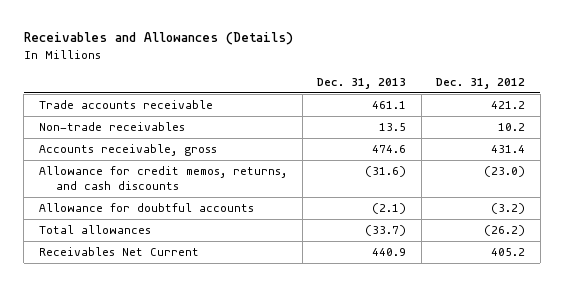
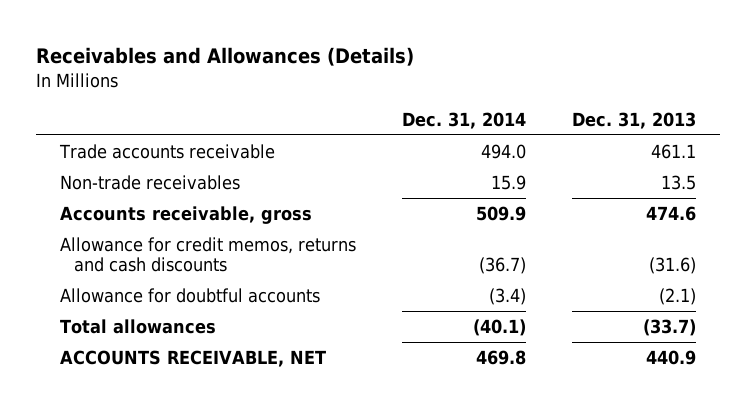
- | Dec. 31, 2013 | Dec. 31, 2012
+ | Dec. 31, 2014 | Dec. 31, 2013
- Allowance for credit memos, returns, and cash discounts | (31.6) | (23.0)
+ Allowance for credit memos, returns and cash discounts | (36.7) | (31.6)
- Receivables Net Current | 440.9 | 405.2
+ ACCOUNTS RECEIVABLE, NET | 469.8 | 440.9

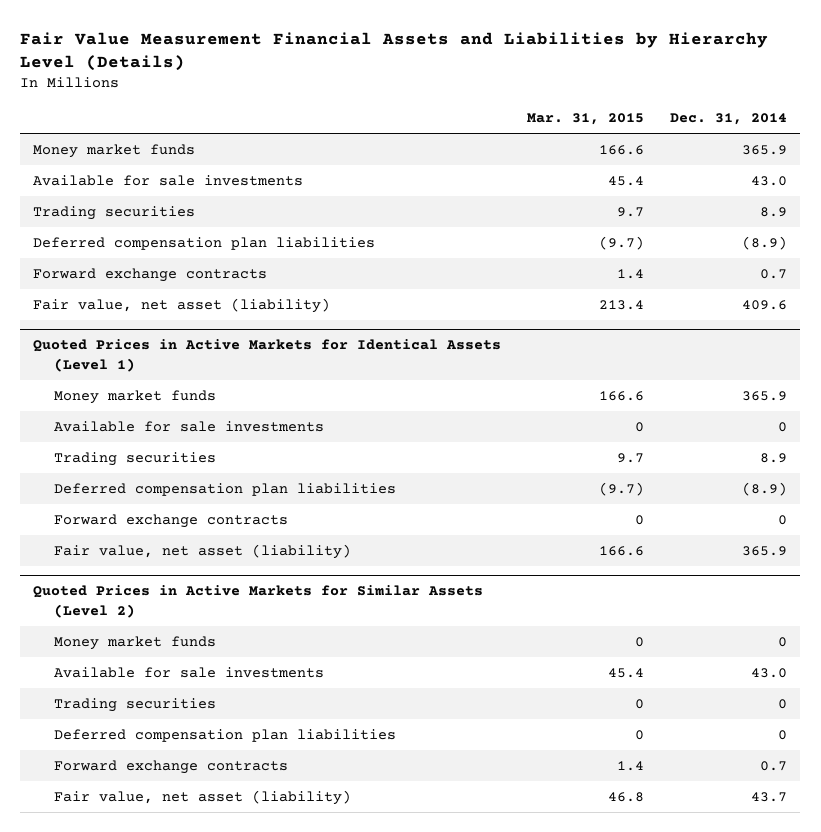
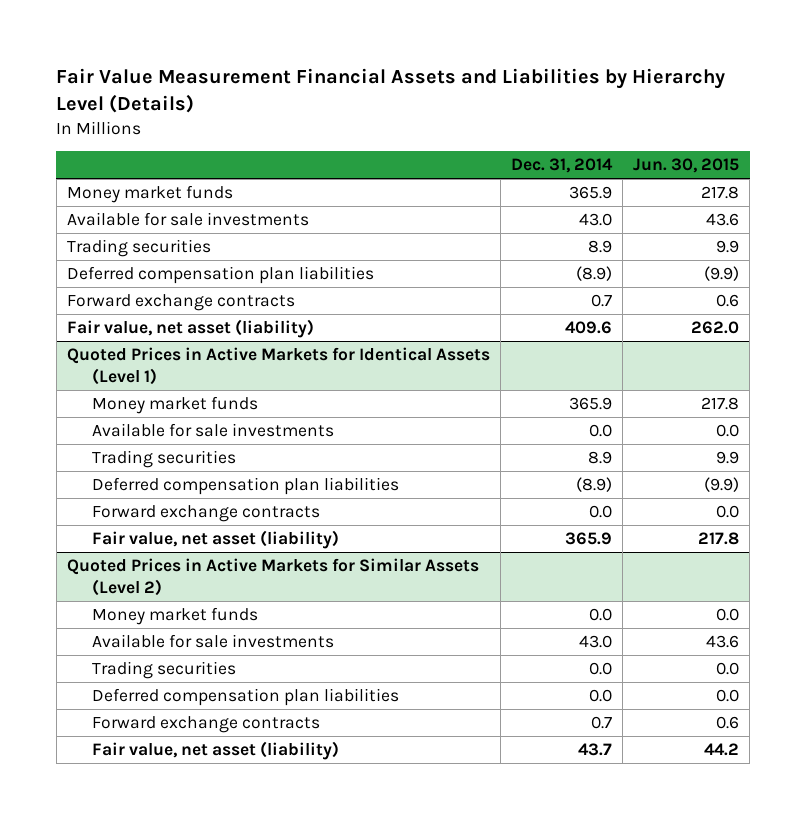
- | Mar. 31, 2015 | Dec. 31, 2014
+ | Dec. 31, 2014 | Jun. 30, 2015
@ Quoted Prices in Active Markets for Identical Assets (Level 1)
- Available for sale investments | 0 | 0
+ Available for sale investments | 0.0 | 0.0
- Forward exchange contracts | 0 | 0
+ Forward exchange contracts | 0.0 | 0.0
@ Quoted Prices in Active Markets for Similar Assets (Level 2)
- Money market funds | 0 | 0
+ Money market funds | 0.0 | 0.0
- Trading securities | 0 | 0
- Deferred compensation plan liabilities | 0 | 0
+ Trading securities | 0.0 | 0.0
+ Deferred compensation plan liabilities | 0.0 | 0.0

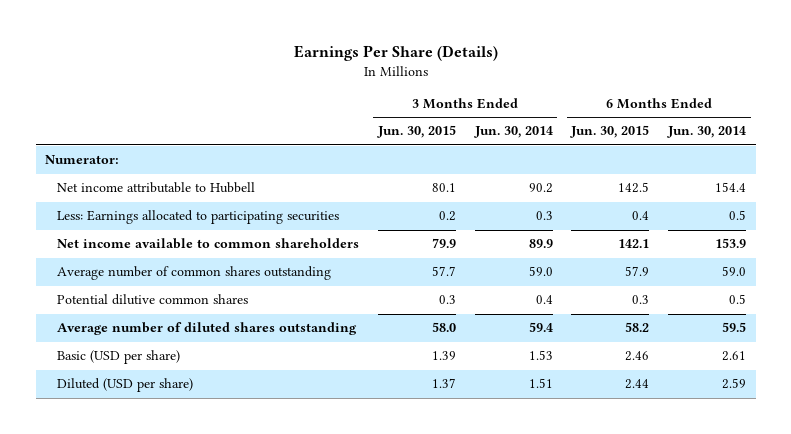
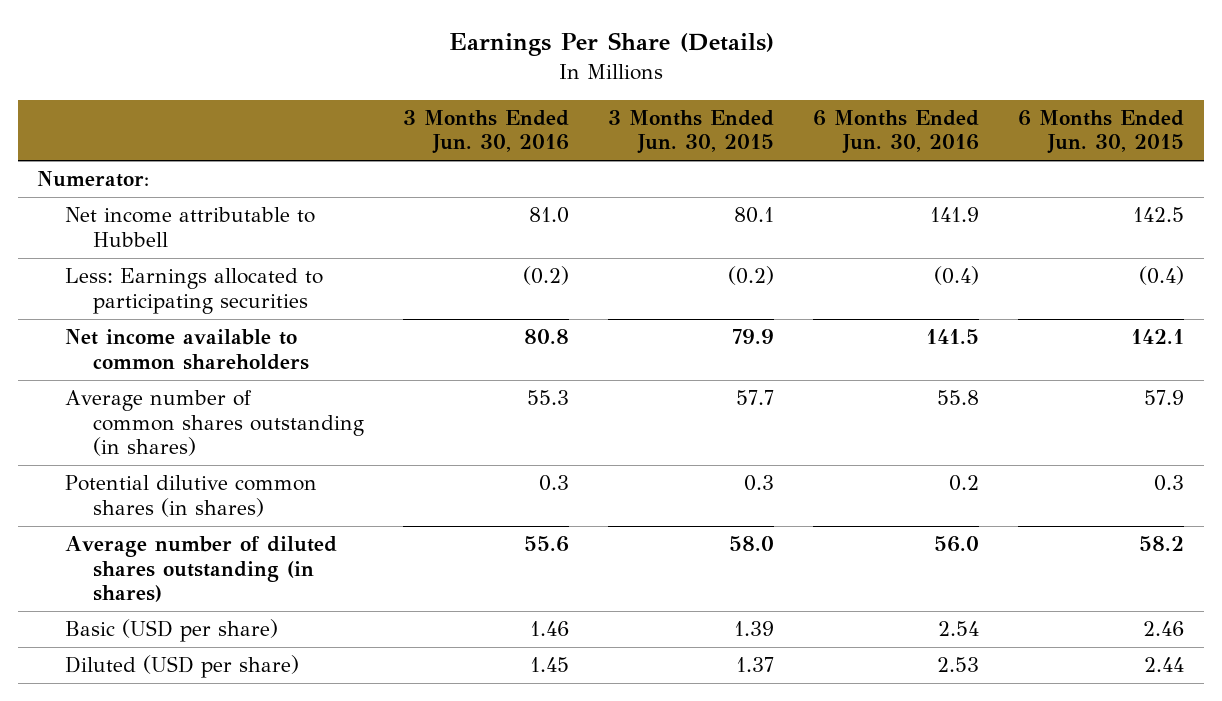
- | 3 Months Ended Jun. 30, 2015 | 3 Months Ended Jun. 30, 2014 | 6 Months Ended Jun. 30, 2015 | 6 Months Ended Jun. 30, 2014
+ | 3 Months Ended Jun. 30, 2016 | 3 Months Ended Jun. 30, 2015 | 6 Months Ended Jun. 30, 2016 | 6 Months Ended Jun. 30, 2015
- Less: Earnings allocated to participating securities | 0.2 | 0.3 | 0.4 | 0.5
+ Less: Earnings allocated to participating securities | (0.2) | (0.2) | (0.4) | (0.4)
- Average number of common shares outstanding | 57.7 | 59.0 | 57.9 | 59.0
- Potential dilutive common shares | 0.3 | 0.4 | 0.3 | 0.5
- Average number of diluted shares outstanding | 58.0 | 59.4 | 58.2 | 59.5
+ Average number of common shares outstanding (in shares) | 55.3 | 57.7 | 55.8 | 57.9
+ Potential dilutive common shares (in shares) | 0.3 | 0.3 | 0.2 | 0.3
+ Average number of diluted shares outstanding (in shares) | 55.6 | 58.0 | 56.0 | 58.2

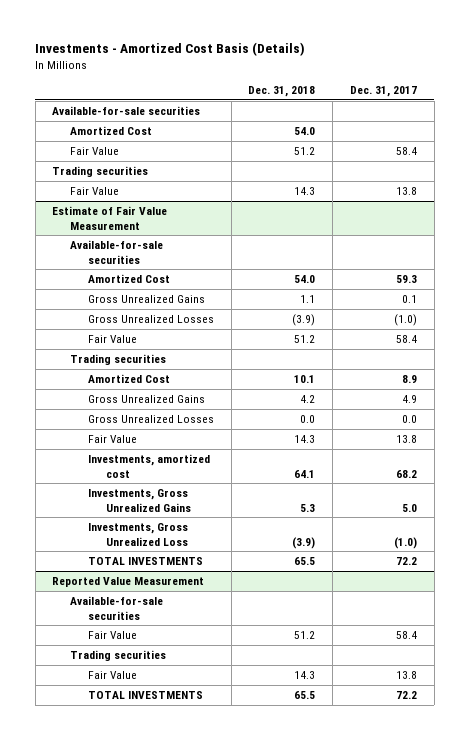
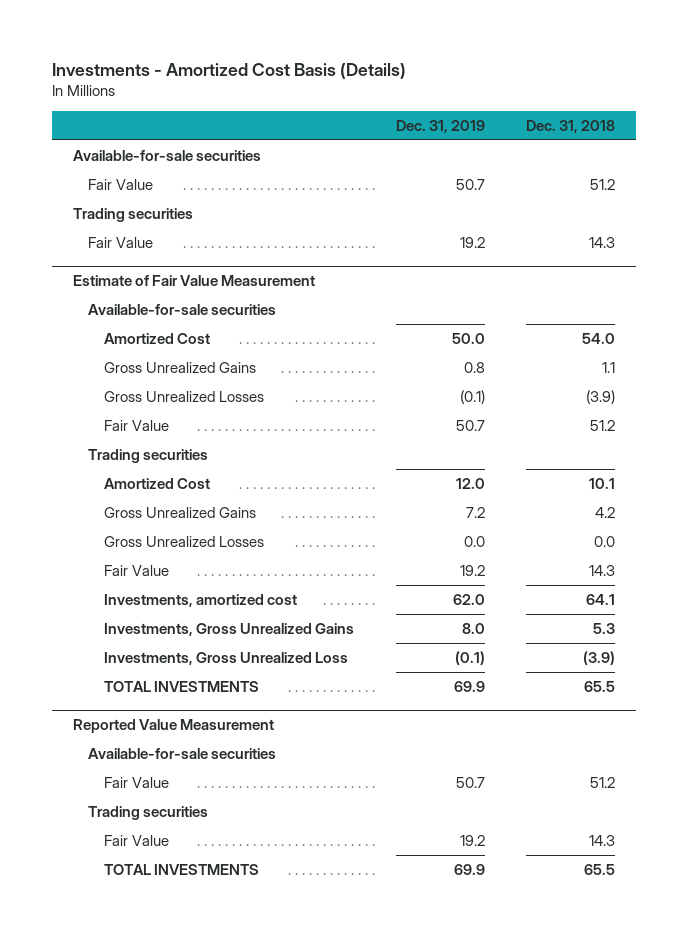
- | Dec. 31, 2018 | Dec. 31, 2017
+ | Dec. 31, 2019 | Dec. 31, 2018
- Amortized Cost | 54.0 |

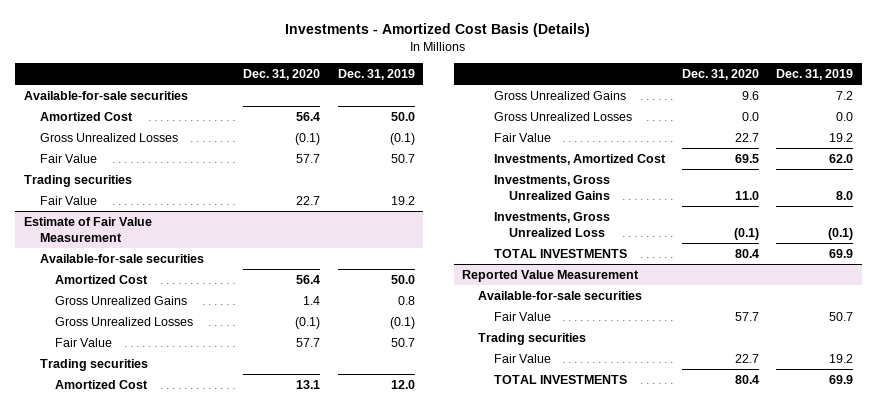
- | Dec. 31, 2019 | Dec. 31, 2018
+ | Dec. 31, 2020 | Dec. 31, 2019
+ Amortized Cost | 56.4 | 50.0
+ Gross Unrealized Losses | (0.1) | (0.1)
@ Estimate of Fair Value Measurement
- Investments, amortized cost | 62.0 | 64.1
+ Investments, Amortized Cost | 69.5 | 62.0

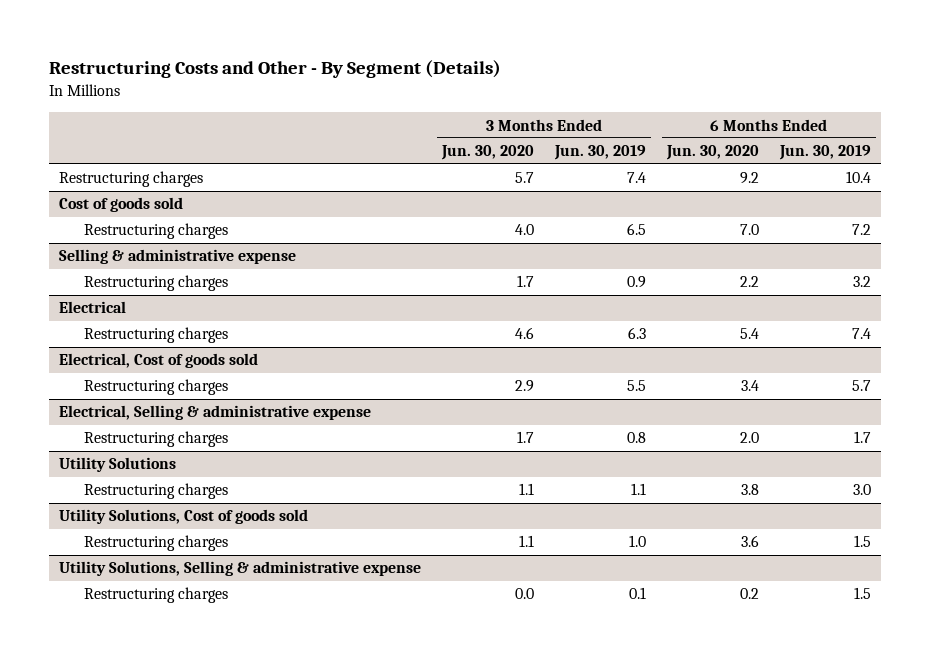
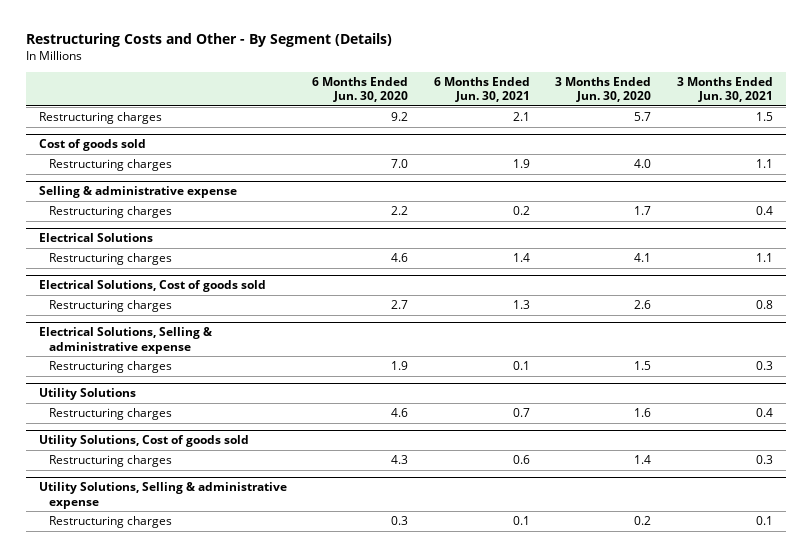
- | 3 Months Ended Jun. 30, 2020 | 3 Months Ended Jun. 30, 2019 | 6 Months Ended Jun. 30, 2020 | 6 Months Ended Jun. 30, 2019
+ | 6 Months Ended Jun. 30, 2020 | 6 Months Ended Jun. 30, 2021 | 3 Months Ended Jun. 30, 2020 | 3 Months Ended Jun. 30, 2021
- Electrical
- Restructuring charges | 4.6 | 6.3 | 5.4 | 7.4
- Electrical, Cost of goods sold
- Restructuring charges | 2.9 | 5.5 | 3.4 | 5.7
- Electrical, Selling & administrative expense
- Restructuring charges | 1.7 | 0.8 | 2.0 | 1.7
+ Electrical Solutions
+ Restructuring charges | 4.6 | 1.4 | 4.1 | 1.1
+ Electrical Solutions, Cost of goods sold
+ Restructuring charges | 2.7 | 1.3 | 2.6 | 0.8
+ Electrical Solutions, Selling & administrative expense
+ Restructuring charges | 1.9 | 0.1 | 1.5 | 0.3
@ Utility Solutions
- Restructuring charges | 1.1 | 1.1 | 3.8 | 3.0
+ Restructuring charges | 4.6 | 0.7 | 1.6 | 0.4
@ Utility Solutions, Cost of goods sold
- Restructuring charges | 1.1 | 1.0 | 3.6 | 1.5
+ Restructuring charges | 4.3 | 0.6 | 1.4 | 0.3
@ Utility Solutions, Selling & administrative expense
- Restructuring charges | 0.0 | 0.1 | 0.2 | 1.5
+ Restructuring charges | 0.3 | 0.1 | 0.2 | 0.1

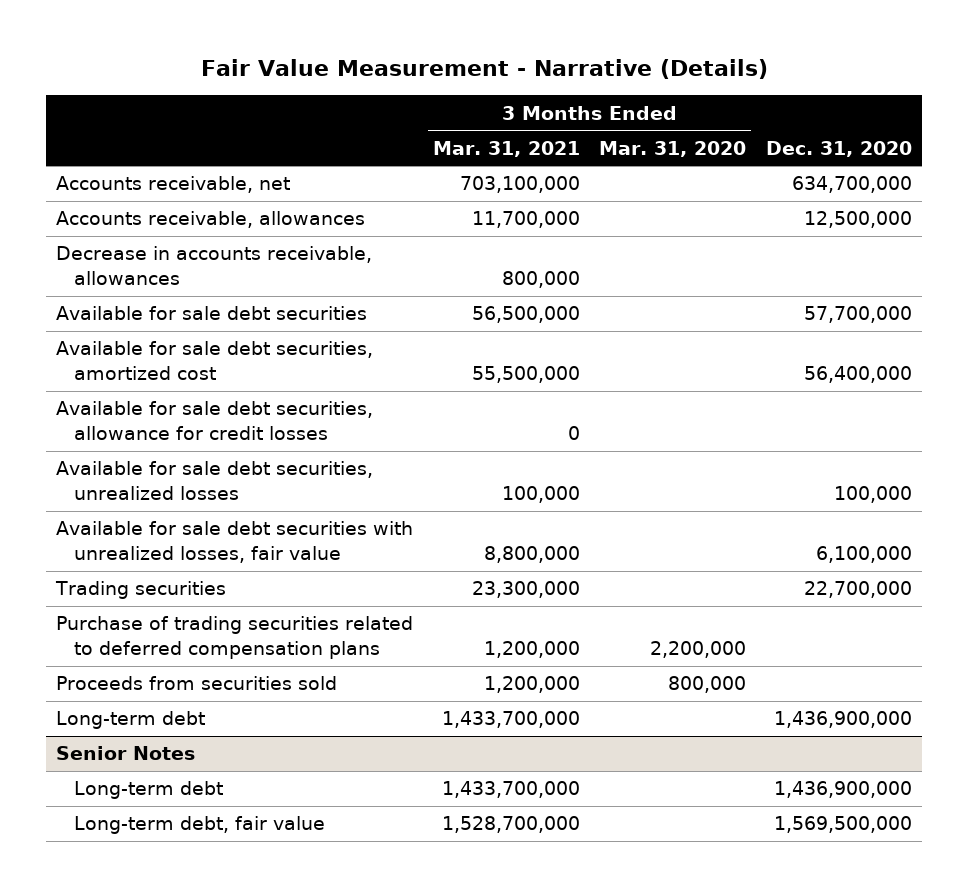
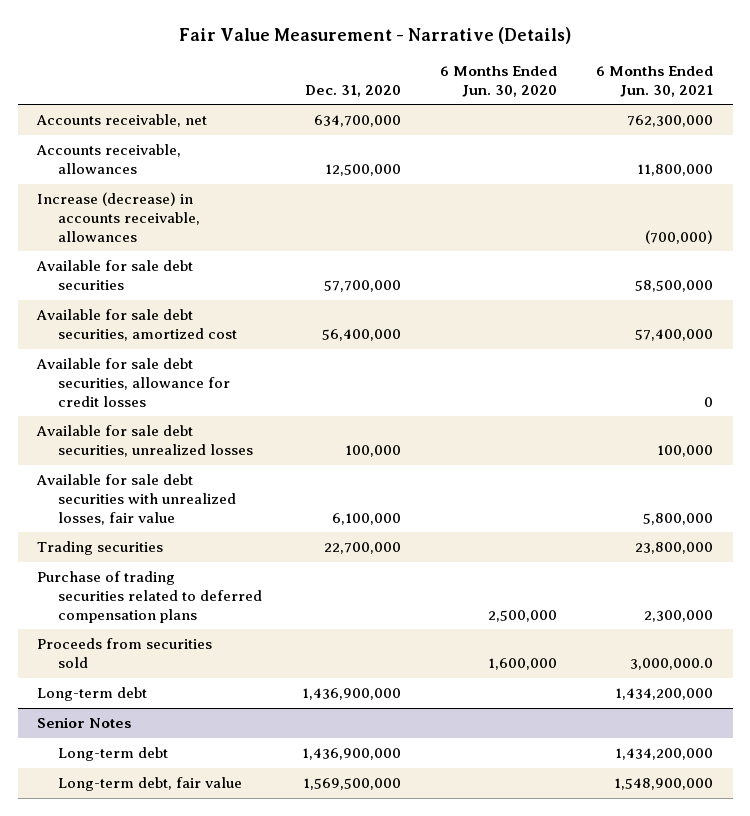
- | 3 Months Ended Mar. 31, 2021 | 3 Months Ended Mar. 31, 2020 | Dec. 31, 2020
+ | Dec. 31, 2020 | 6 Months Ended Jun. 30, 2020 | 6 Months Ended Jun. 30, 2021
- Decrease in accounts receivable, allowances | 800,000 | |
+ Increase (decrease) in accounts receivable, allowances | | | (700,000)

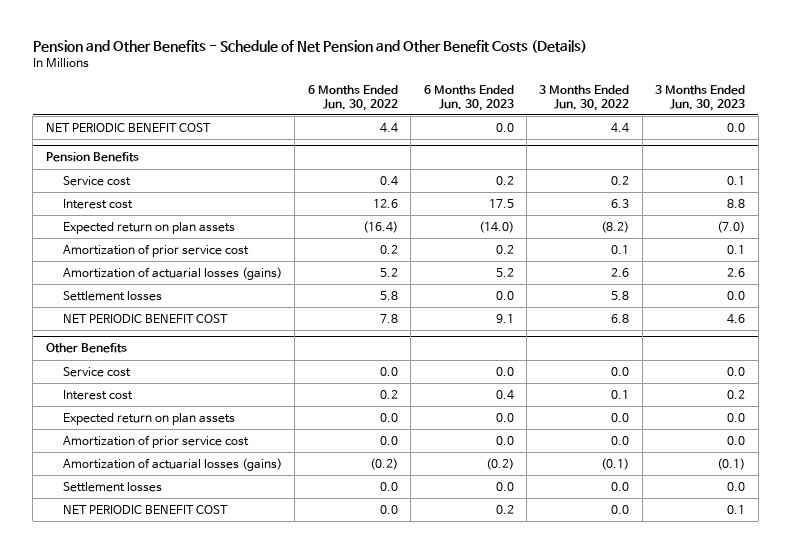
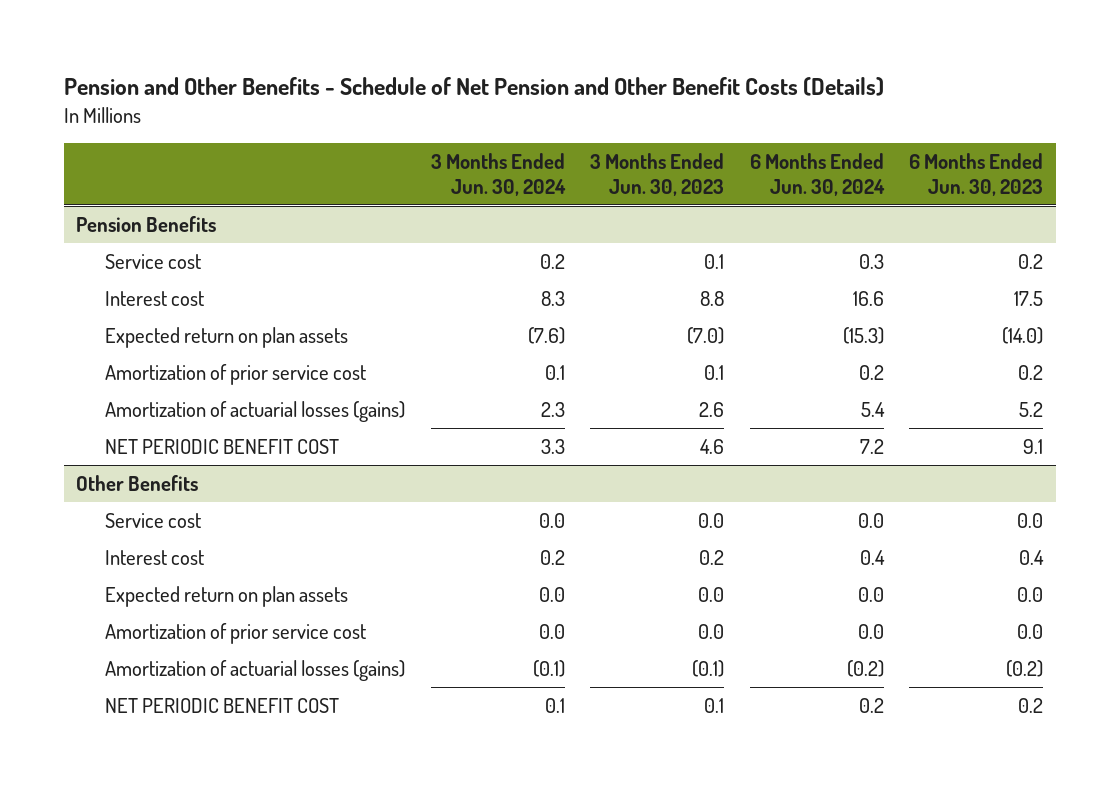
- | 6 Months Ended Jun. 30, 2022 | 6 Months Ended Jun. 30, 2023 | 3 Months Ended Jun. 30, 2022 | 3 Months Ended Jun. 30, 2023
+ | 3 Months Ended Jun. 30, 2024 | 3 Months Ended Jun. 30, 2023 | 6 Months Ended Jun. 30, 2024 | 6 Months Ended Jun. 30, 2023
- NET PERIODIC BENEFIT COST | 4.4 | 0.0 | 4.4 | 0.0
@ Pension Benefits
- Settlement losses | 5.8 | 0.0 | 5.8 | 0.0
@ Other Benefits
- Settlement losses | 0.0 | 0.0 | 0.0 | 0.0

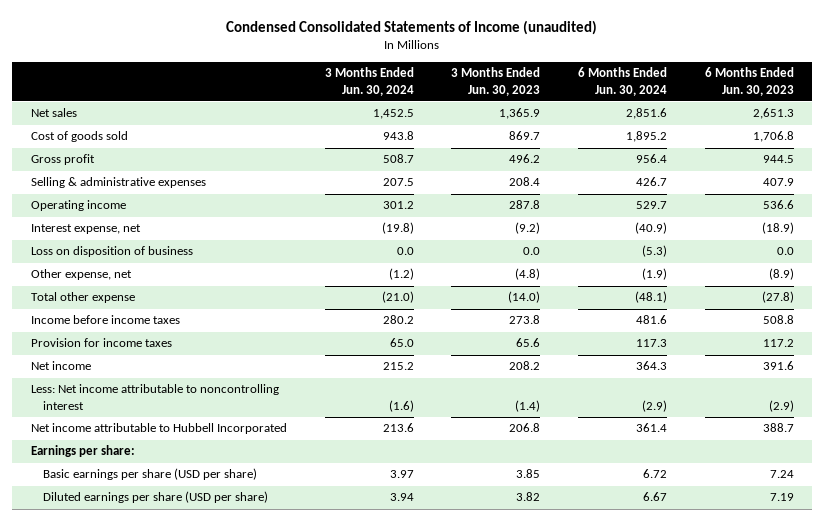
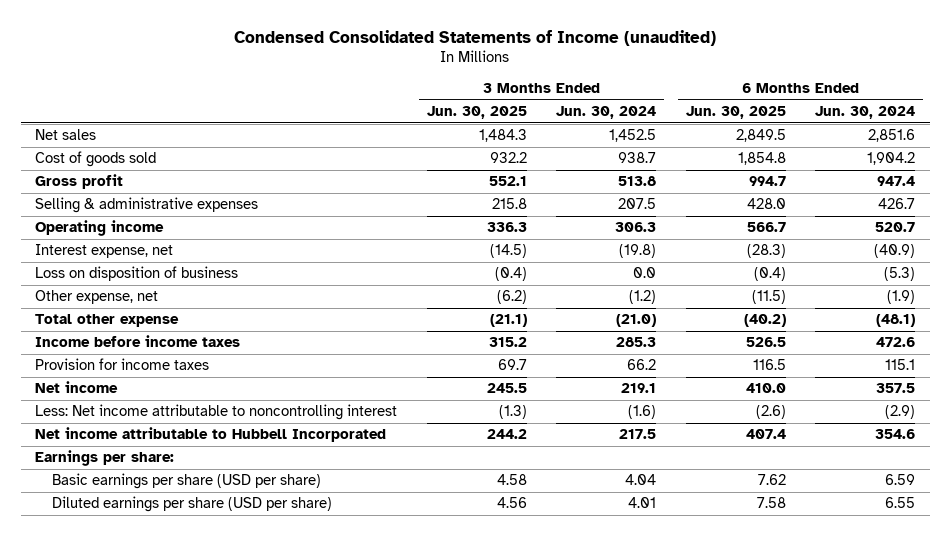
- | 3 Months Ended Jun. 30, 2024 | 3 Months Ended Jun. 30, 2023 | 6 Months Ended Jun. 30, 2024 | 6 Months Ended Jun. 30, 2023
+ | 3 Months Ended Jun. 30, 2025 | 3 Months Ended Jun. 30, 2024 | 6 Months Ended Jun. 30, 2025 | 6 Months Ended Jun. 30, 2024
- Cost of goods sold | 943.8 | 869.7 | 1,895.2 | 1,706.8
- Gross profit | 508.7 | 496.2 | 956.4 | 944.5
+ Cost of goods sold | 932.2 | 938.7 | 1,854.8 | 1,904.2
+ Gross profit | 552.1 | 513.8 | 994.7 | 947.4
- Operating income | 301.2 | 287.8 | 529.7 | 536.6
+ Operating income | 336.3 | 306.3 | 566.7 | 520.7
- Income before income taxes | 280.2 | 273.8 | 481.6 | 508.8
- Provision for income taxes | 65.0 | 65.6 | 117.3 | 117.2
- Net income | 215.2 | 208.2 | 364.3 | 391.6
+ Income before income taxes | 315.2 | 285.3 | 526.5 | 472.6
+ Provision for income taxes | 69.7 | 66.2 | 116.5 | 115.1
+ Net income | 245.5 | 219.1 | 410.0 | 357.5
- Net income attributable to Hubbell Incorporated | 213.6 | 206.8 | 361.4 | 388.7
+ Net income attributable to Hubbell Incorporated | 244.2 | 217.5 | 407.4 | 354.6
- Basic earnings per share (USD per share) | 3.97 | 3.85 | 6.72 | 7.24
- Diluted earnings per share (USD per share) | 3.94 | 3.82 | 6.67 | 7.19
+ Basic earnings per share (USD per share) | 4.58 | 4.04 | 7.62 | 6.59
+ Diluted earnings per share (USD per share) | 4.56 | 4.01 | 7.58 | 6.55

